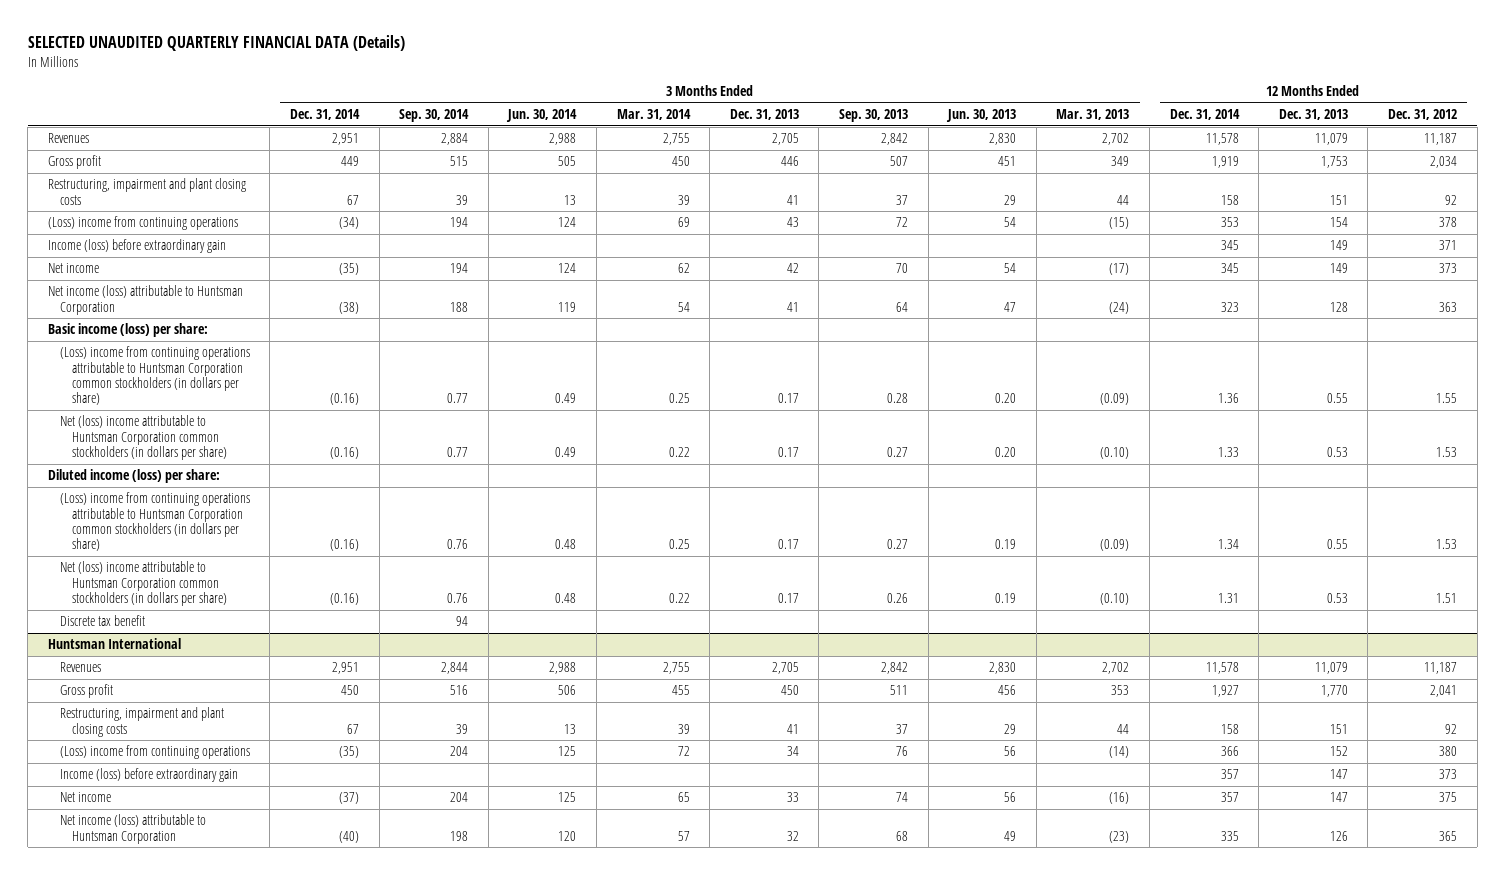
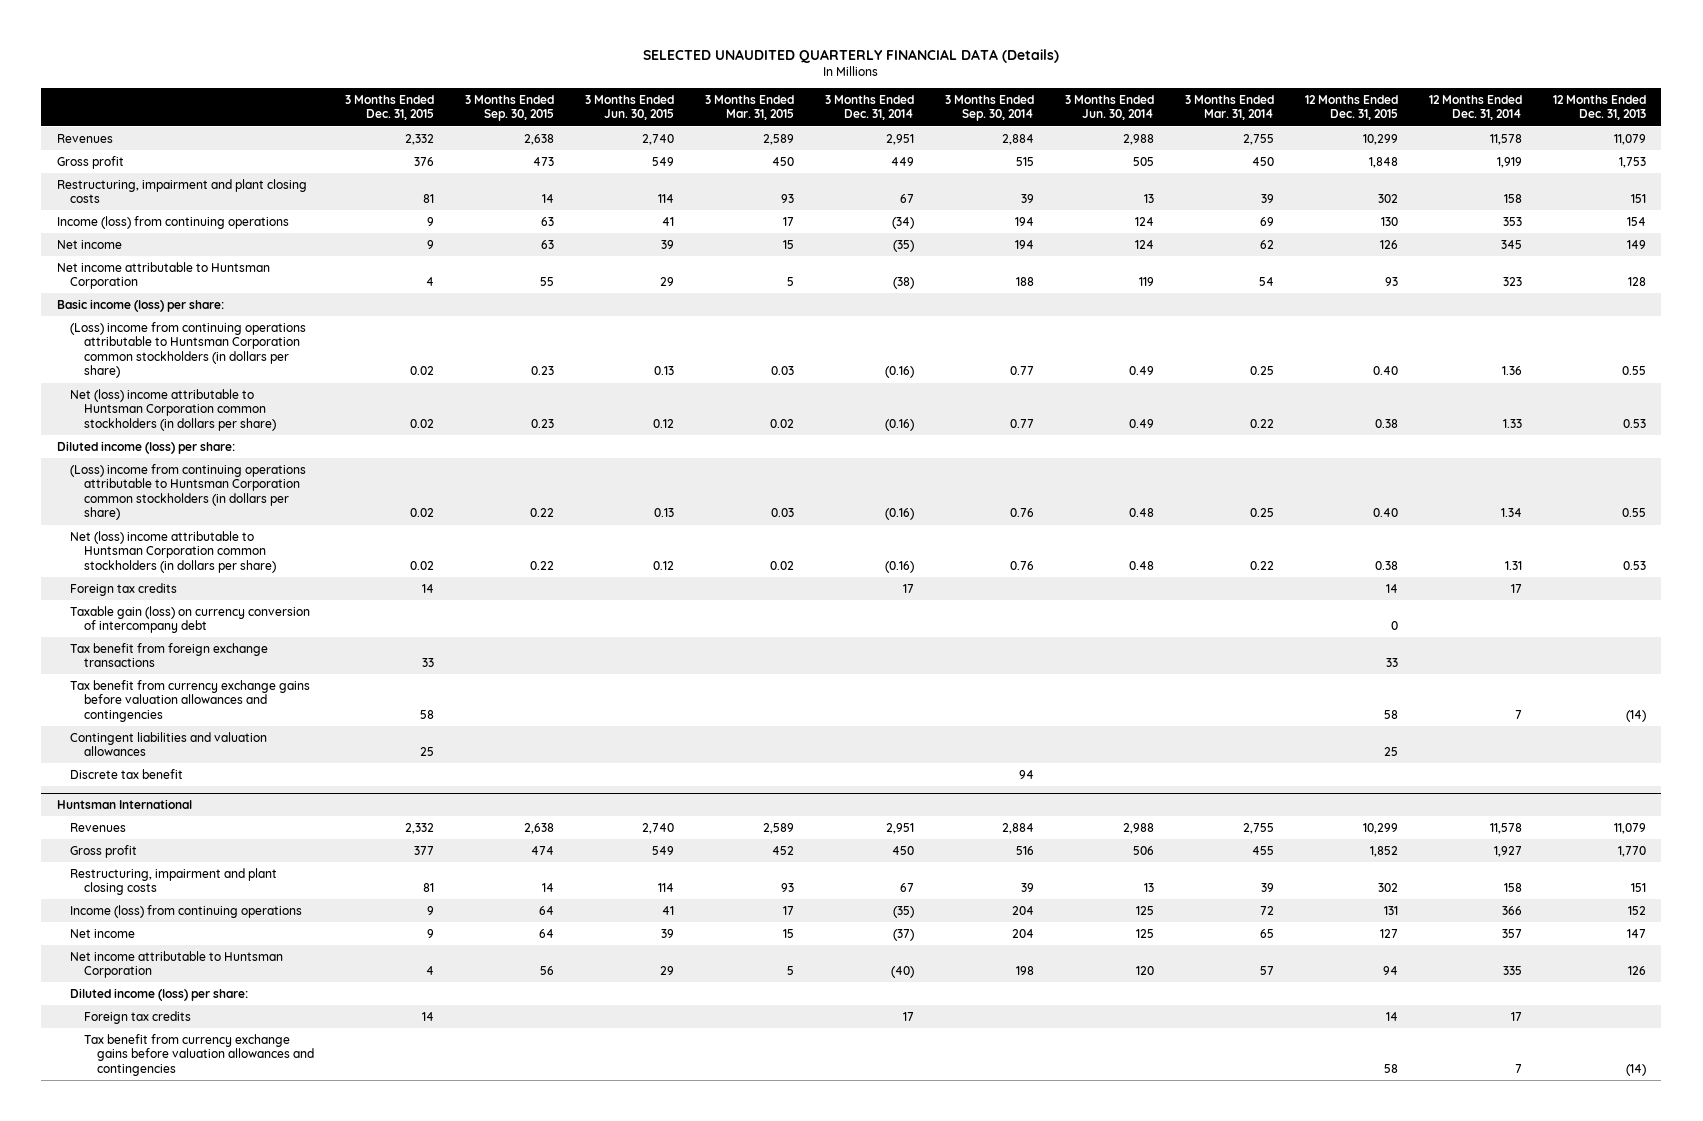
- | 3 Months Ended Dec. 31, 2014 | 3 Months Ended Sep. 30, 2014 | 3 Months Ended Jun. 30, 2014 | 3 Months Ended Mar. 31, 2014 | 3 Months Ended Dec. 31, 2013 | 3 Months Ended Sep. 30, 2013 | 3 Months Ended Jun. 30, 2013 | 3 Months Ended Mar. 31, 2013 | 12 Months Ended Dec. 31, 2014 | 12 Months Ended Dec. 31, 2013 | 12 Months Ended Dec. 31, 2012
+ | 3 Months Ended Dec. 31, 2015 | 3 Months Ended Sep. 30, 2015 | 3 Months Ended Jun. 30, 2015 | 3 Months Ended Mar. 31, 2015 | 3 Months Ended Dec. 31, 2014 | 3 Months Ended Sep. 30, 2014 | 3 Months Ended Jun. 30, 2014 | 3 Months Ended Mar. 31, 2014 | 12 Months Ended Dec. 31, 2015 | 12 Months Ended Dec. 31, 2014 | 12 Months Ended Dec. 31, 2013
- (Loss) income from continuing operations | (34) | 194 | 124 | 69 | 43 | 72 | 54 | (15) | 353 | 154 | 378
- Income (loss) before extraordinary gain | | | | | | | | | 345 | 149 | 371
+ Income (loss) from continuing operations | 9 | 63 | 41 | 17 | (34) | 194 | 124 | 69 | 130 | 353 | 154
- Net income (loss) attributable to Huntsman Corporation | (38) | 188 | 119 | 54 | 41 | 64 | 47 | (24) | 323 | 128 | 363
+ Net income attributable to Huntsman Corporation | 4 | 55 | 29 | 5 | (38) | 188 | 119 | 54 | 93 | 323 | 128
+ Foreign tax credits | 14 | | | | 17 | | | | 14 | 17 |
+ Taxable gain (loss) on currency conversion of intercompany debt | | | | | | | | | 0 | |
+ Tax benefit from foreign exchange transactions | 33 | | | | | | | | 33 | |
+ Tax benefit from currency exchange gains before valuation allowances and contingencies | 58 | | | | | | | | 58 | 7 | (14)
+ Contingent liabilities and valuation allowances | 25 | | | | | | | | 25 | |
@ Huntsman International
- Revenues | 2,951 | 2,844 | 2,988 | 2,755 | 2,705 | 2,842 | 2,830 | 2,702 | 11,578 | 11,079 | 11,187
+ Revenues | 2,332 | 2,638 | 2,740 | 2,589 | 2,951 | 2,884 | 2,988 | 2,755 | 10,299 | 11,578 | 11,079
- (Loss) income from continuing operations | (35) | 204 | 125 | 72 | 34 | 76 | 56 | (14) | 366 | 152 | 380
- Income (loss) before extraordinary gain | | | | | | | | | 357 | 147 | 373
+ Income (loss) from continuing operations | 9 | 64 | 41 | 17 | (35) | 204 | 125 | 72 | 131 | 366 | 152
- Net income (loss) attributable to Huntsman Corporation | (40) | 198 | 120 | 57 | 32 | 68 | 49 | (23) | 335 | 126 | 365
+ Net income attributable to Huntsman Corporation | 4 | 56 | 29 | 5 | (40) | 198 | 120 | 57 | 94 | 335 | 126
+ Diluted income (loss) per share:
+ Foreign tax credits | 14 | | | | 17 | | | | 14 | 17 |
+ Tax benefit from currency exchange gains before valuation allowances and contingencies | | | | | | | | | 58 | 7 | (14)

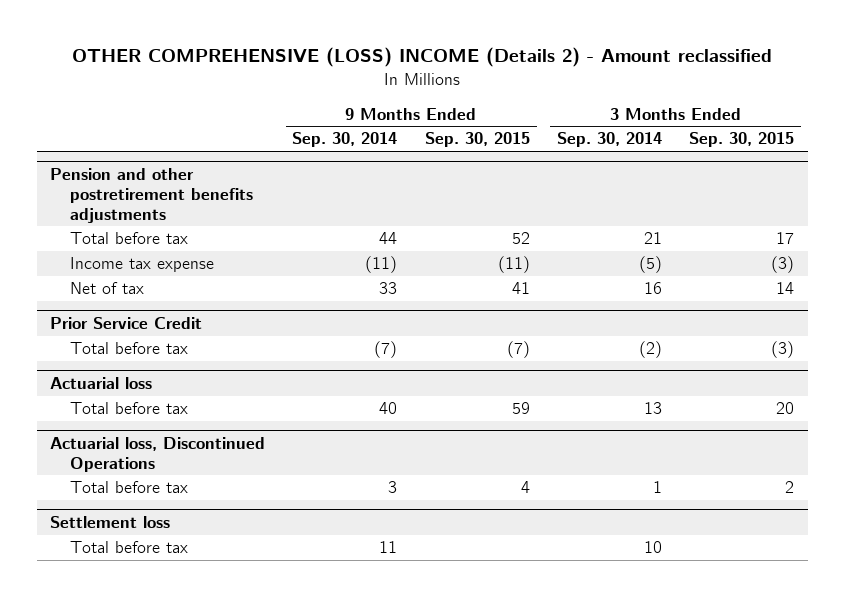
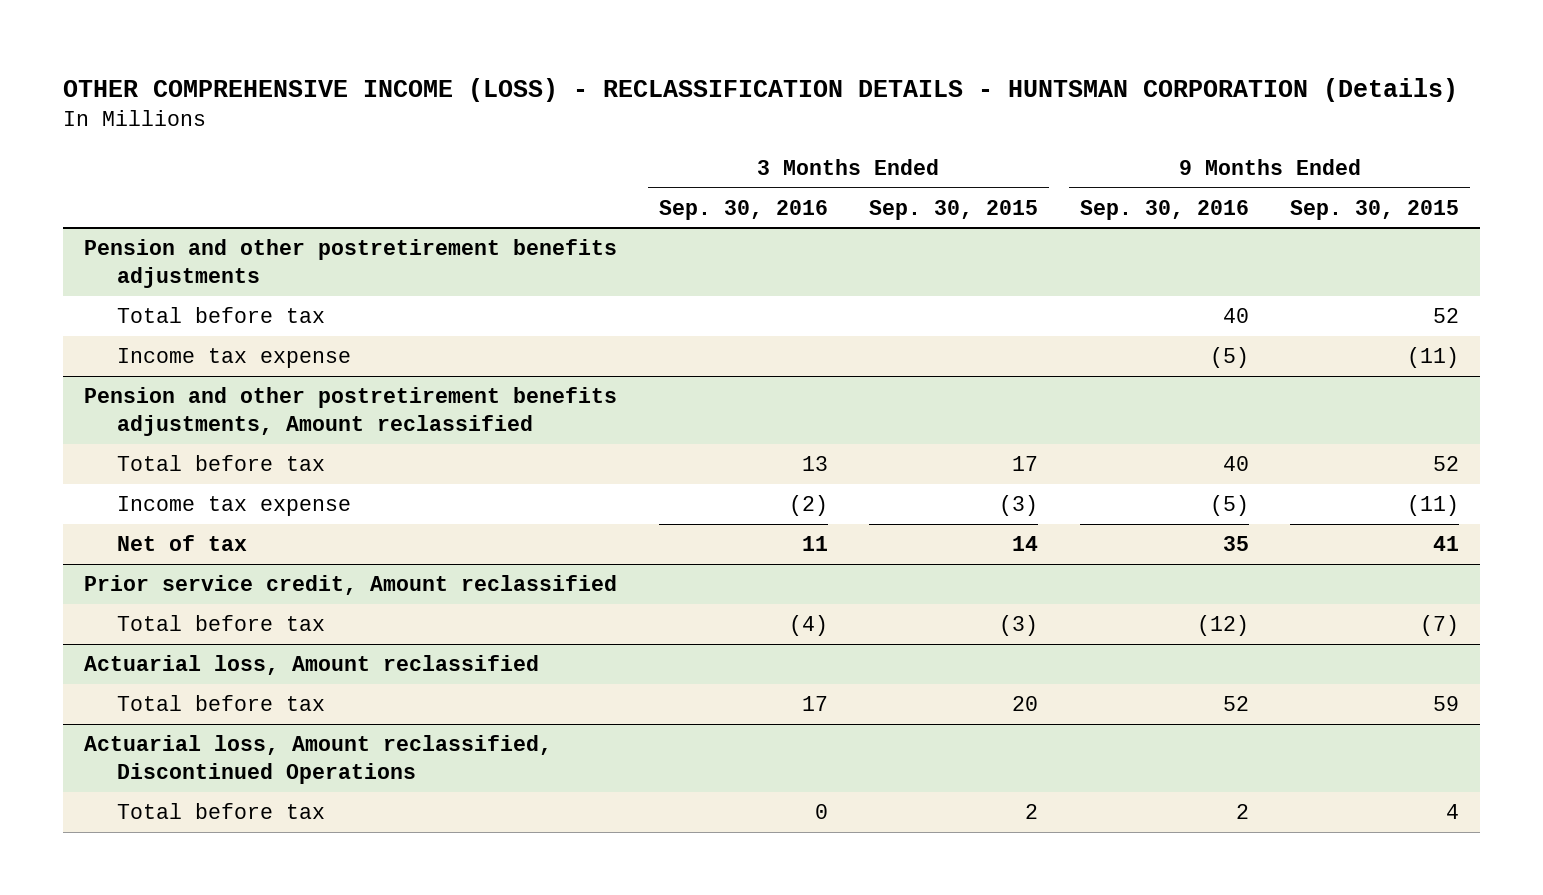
- OTHER COMPREHENSIVE (LOSS) INCOME (Details 2) - Amount reclassified
+ OTHER COMPREHENSIVE INCOME (LOSS) - RECLASSIFICATION DETAILS - HUNTSMAN CORPORATION (Details)
- | 9 Months Ended Sep. 30, 2014 | 9 Months Ended Sep. 30, 2015 | 3 Months Ended Sep. 30, 2014 | 3 Months Ended Sep. 30, 2015
+ | 3 Months Ended Sep. 30, 2016 | 3 Months Ended Sep. 30, 2015 | 9 Months Ended Sep. 30, 2016 | 9 Months Ended Sep. 30, 2015
@ Pension and other postretirement benefits adjustments
+ Total before tax | | | 40 | 52
+ Income tax expense | | | (5) | (11)
+ Pension and other postretirement benefits adjustments, Amount reclassified
- Prior Service Credit
+ Prior service credit, Amount reclassified
- Actuarial loss
+ Actuarial loss, Amount reclassified
- Actuarial loss, Discontinued Operations
+ Actuarial loss, Amount reclassified, Discontinued Operations
- Settlement loss
- Total before tax | 11 | | 10 |

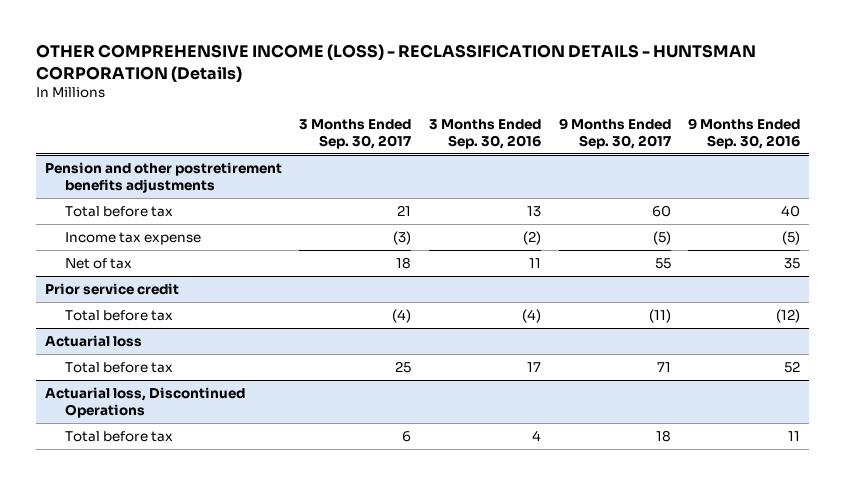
- | 3 Months Ended Sep. 30, 2016 | 3 Months Ended Sep. 30, 2015 | 9 Months Ended Sep. 30, 2016 | 9 Months Ended Sep. 30, 2015
+ | 3 Months Ended Sep. 30, 2017 | 3 Months Ended Sep. 30, 2016 | 9 Months Ended Sep. 30, 2017 | 9 Months Ended Sep. 30, 2016
@ Pension and other postretirement benefits adjustments
- Total before tax | | | 40 | 52
- Income tax expense | | | (5) | (11)
- Pension and other postretirement benefits adjustments, Amount reclassified
- Prior service credit, Amount reclassified
+ Prior service credit
- Actuarial loss, Amount reclassified
+ Actuarial loss
- Actuarial loss, Amount reclassified, Discontinued Operations
- Total before tax | 0 | 2 | 2 | 4
+ Actuarial loss, Discontinued Operations
+ Total before tax | 6 | 4 | 18 | 11

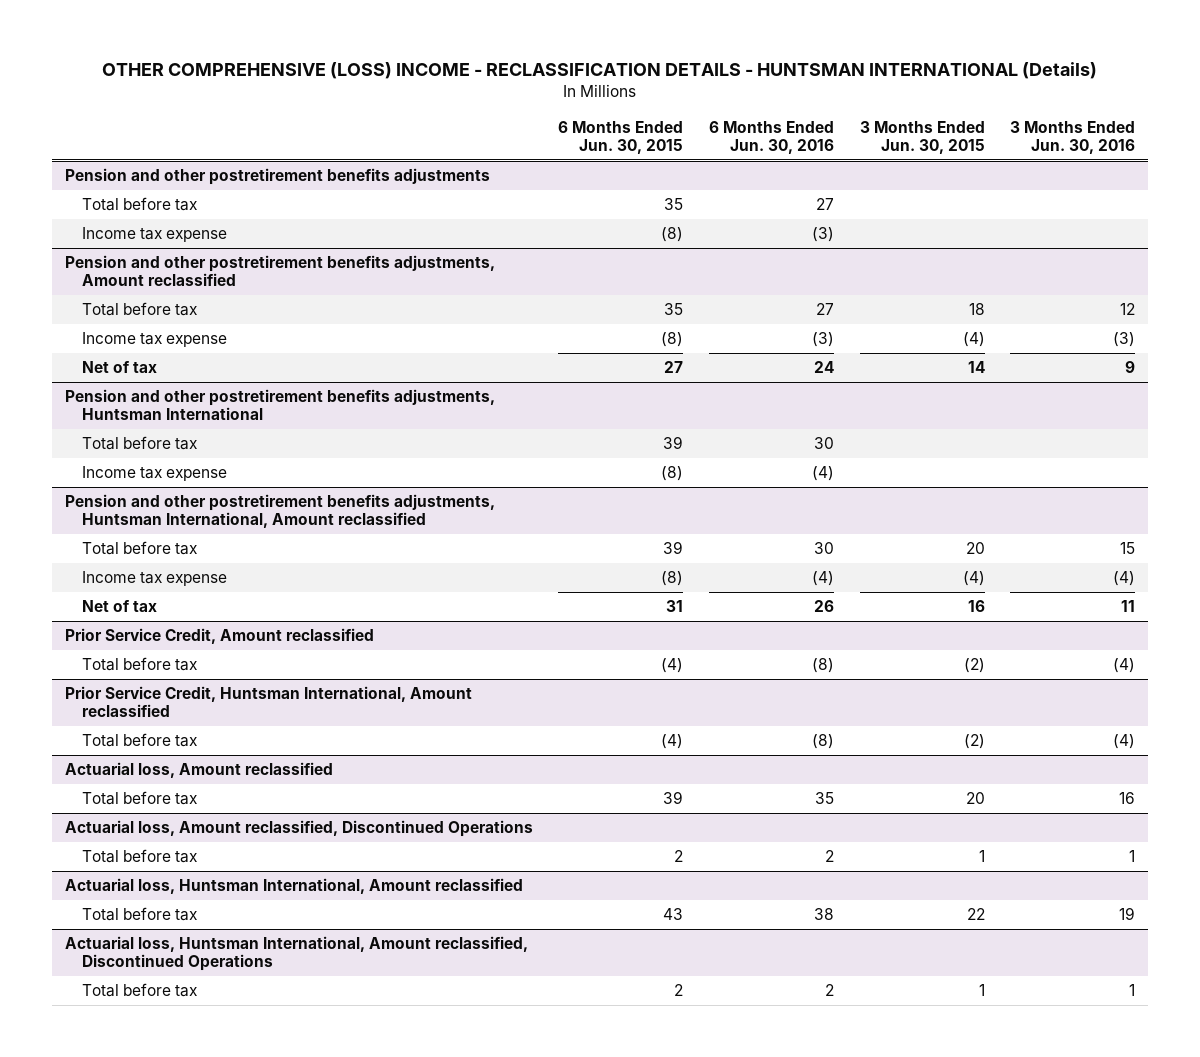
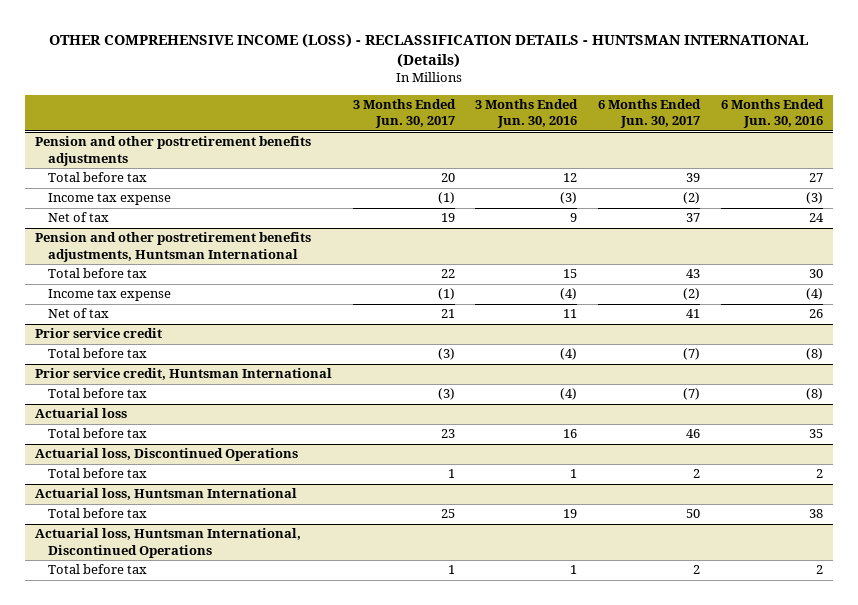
- OTHER COMPREHENSIVE (LOSS) INCOME - RECLASSIFICATION DETAILS - HUNTSMAN INTERNATIONAL (Details)
+ OTHER COMPREHENSIVE INCOME (LOSS) - RECLASSIFICATION DETAILS - HUNTSMAN INTERNATIONAL (Details)
- | 6 Months Ended Jun. 30, 2015 | 6 Months Ended Jun. 30, 2016 | 3 Months Ended Jun. 30, 2015 | 3 Months Ended Jun. 30, 2016
+ | 3 Months Ended Jun. 30, 2017 | 3 Months Ended Jun. 30, 2016 | 6 Months Ended Jun. 30, 2017 | 6 Months Ended Jun. 30, 2016
@ Pension and other postretirement benefits adjustments
- Total before tax | 35 | 27 | |
- Income tax expense | (8) | (3) | |
- Pension and other postretirement benefits adjustments, Amount reclassified
@ Pension and other postretirement benefits adjustments, Huntsman International
- Total before tax | 39 | 30 | |
- Income tax expense | (8) | (4) | |
- Pension and other postretirement benefits adjustments, Huntsman International, Amount reclassified
- Prior Service Credit, Amount reclassified
+ Prior service credit
- Prior Service Credit, Huntsman International, Amount reclassified
+ Prior service credit, Huntsman International
- Actuarial loss, Amount reclassified
+ Actuarial loss
- Actuarial loss, Amount reclassified, Discontinued Operations
+ Actuarial loss, Discontinued Operations
- Actuarial loss, Huntsman International, Amount reclassified
+ Actuarial loss, Huntsman International
- Actuarial loss, Huntsman International, Amount reclassified, Discontinued Operations
+ Actuarial loss, Huntsman International, Discontinued Operations

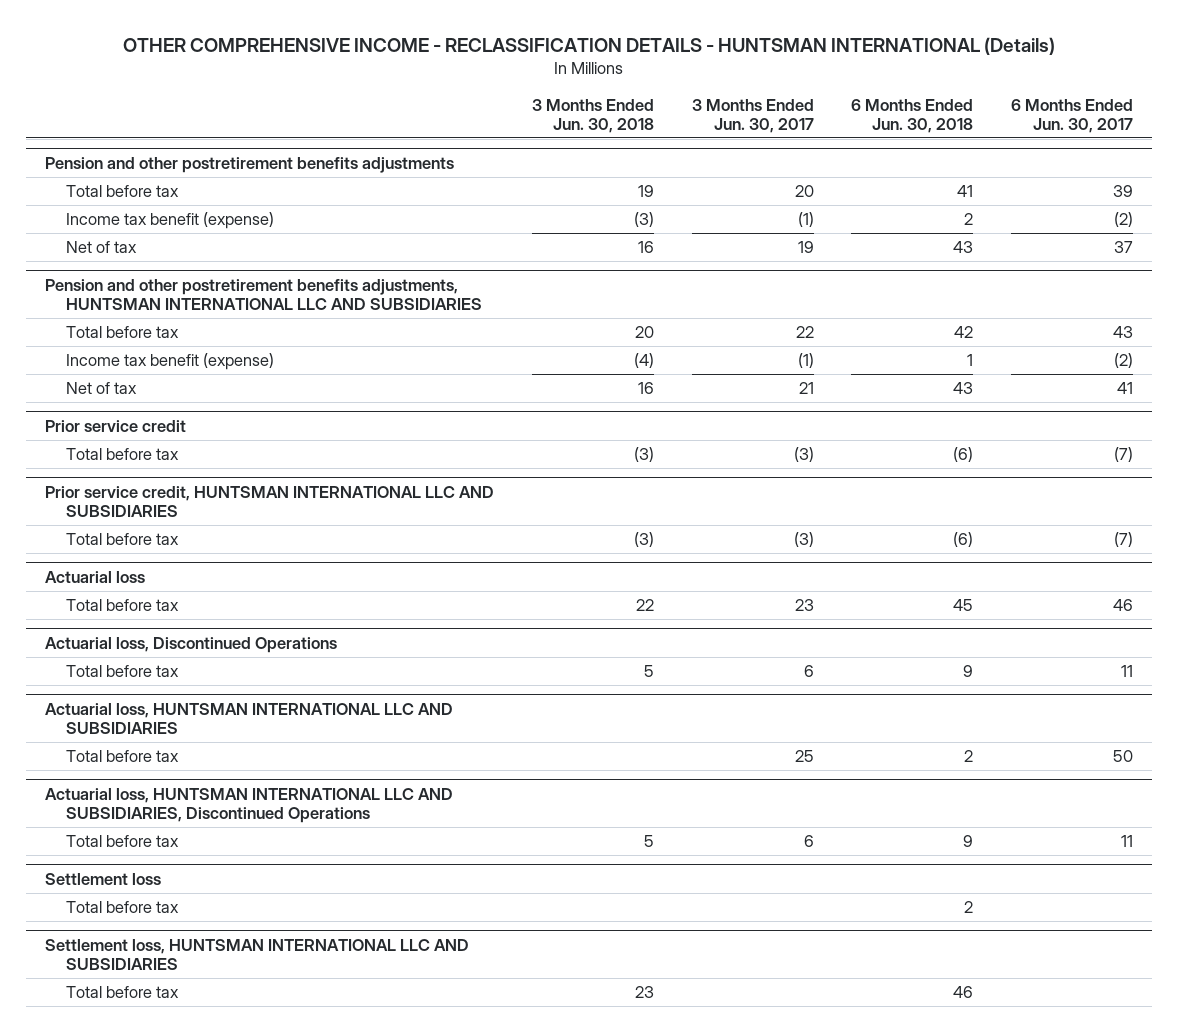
- OTHER COMPREHENSIVE INCOME (LOSS) - RECLASSIFICATION DETAILS - HUNTSMAN INTERNATIONAL (Details)
+ OTHER COMPREHENSIVE INCOME - RECLASSIFICATION DETAILS - HUNTSMAN INTERNATIONAL (Details)
- | 3 Months Ended Jun. 30, 2017 | 3 Months Ended Jun. 30, 2016 | 6 Months Ended Jun. 30, 2017 | 6 Months Ended Jun. 30, 2016
+ | 3 Months Ended Jun. 30, 2018 | 3 Months Ended Jun. 30, 2017 | 6 Months Ended Jun. 30, 2018 | 6 Months Ended Jun. 30, 2017
@ Pension and other postretirement benefits adjustments
- Income tax expense | (1) | (3) | (2) | (3)
+ Income tax benefit (expense) | (3) | (1) | 2 | (2)
- Pension and other postretirement benefits adjustments, Huntsman International
+ Pension and other postretirement benefits adjustments, HUNTSMAN INTERNATIONAL LLC AND SUBSIDIARIES
- Income tax expense | (1) | (4) | (2) | (4)
+ Income tax benefit (expense) | (4) | (1) | 1 | (2)
- Prior service credit, Huntsman International
+ Prior service credit, HUNTSMAN INTERNATIONAL LLC AND SUBSIDIARIES
@ Actuarial loss, Discontinued Operations
- Total before tax | 1 | 1 | 2 | 2
- Actuarial loss, Huntsman International
@ Actuarial loss, Discontinued Operations
+ Total before tax | 5 | 6 | 9 | 11
+ Actuarial loss, HUNTSMAN INTERNATIONAL LLC AND SUBSIDIARIES
- Actuarial loss, Huntsman International, Discontinued Operations
- Total before tax | 1 | 1 | 2 | 2
+ Actuarial loss, HUNTSMAN INTERNATIONAL LLC AND SUBSIDIARIES, Discontinued Operations
+ Total before tax | 5 | 6 | 9 | 11
+ Settlement loss
+ Total before tax | | | 2 |
+ Settlement loss, HUNTSMAN INTERNATIONAL LLC AND SUBSIDIARIES
+ Total before tax | 23 | | 46 |

